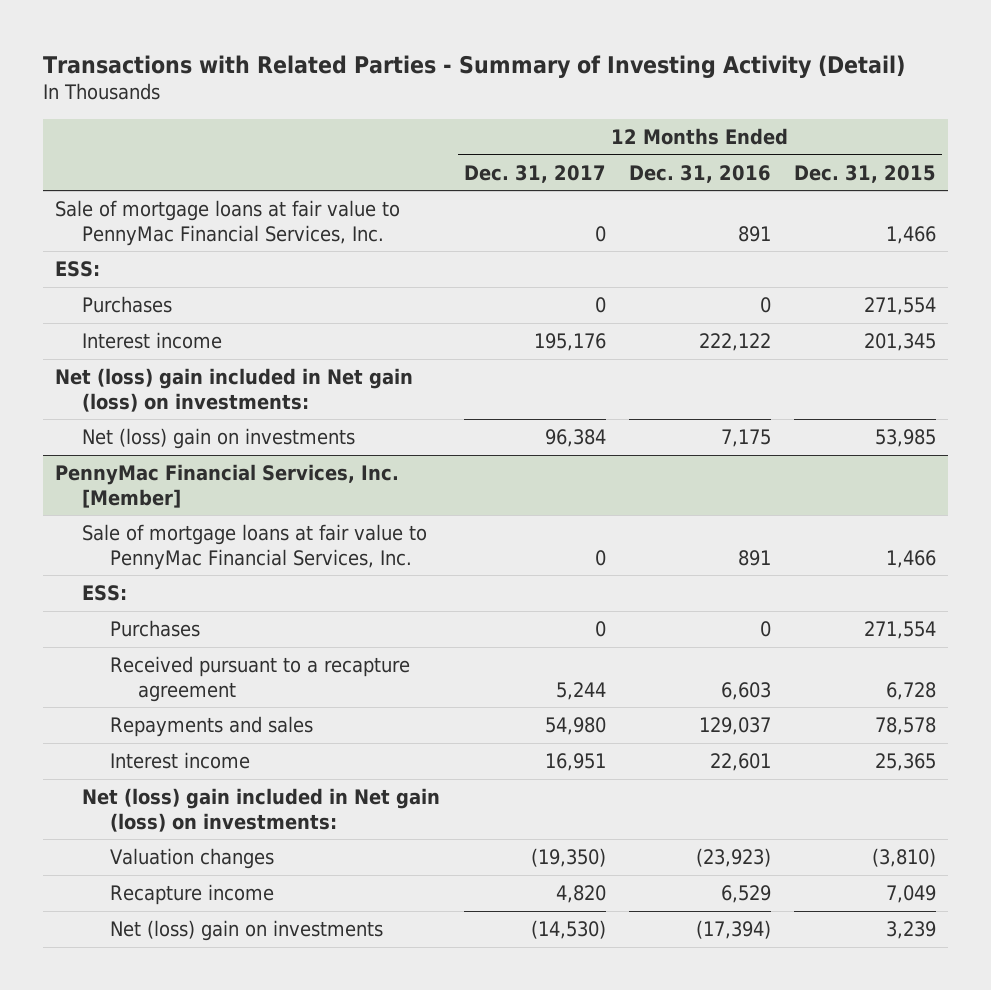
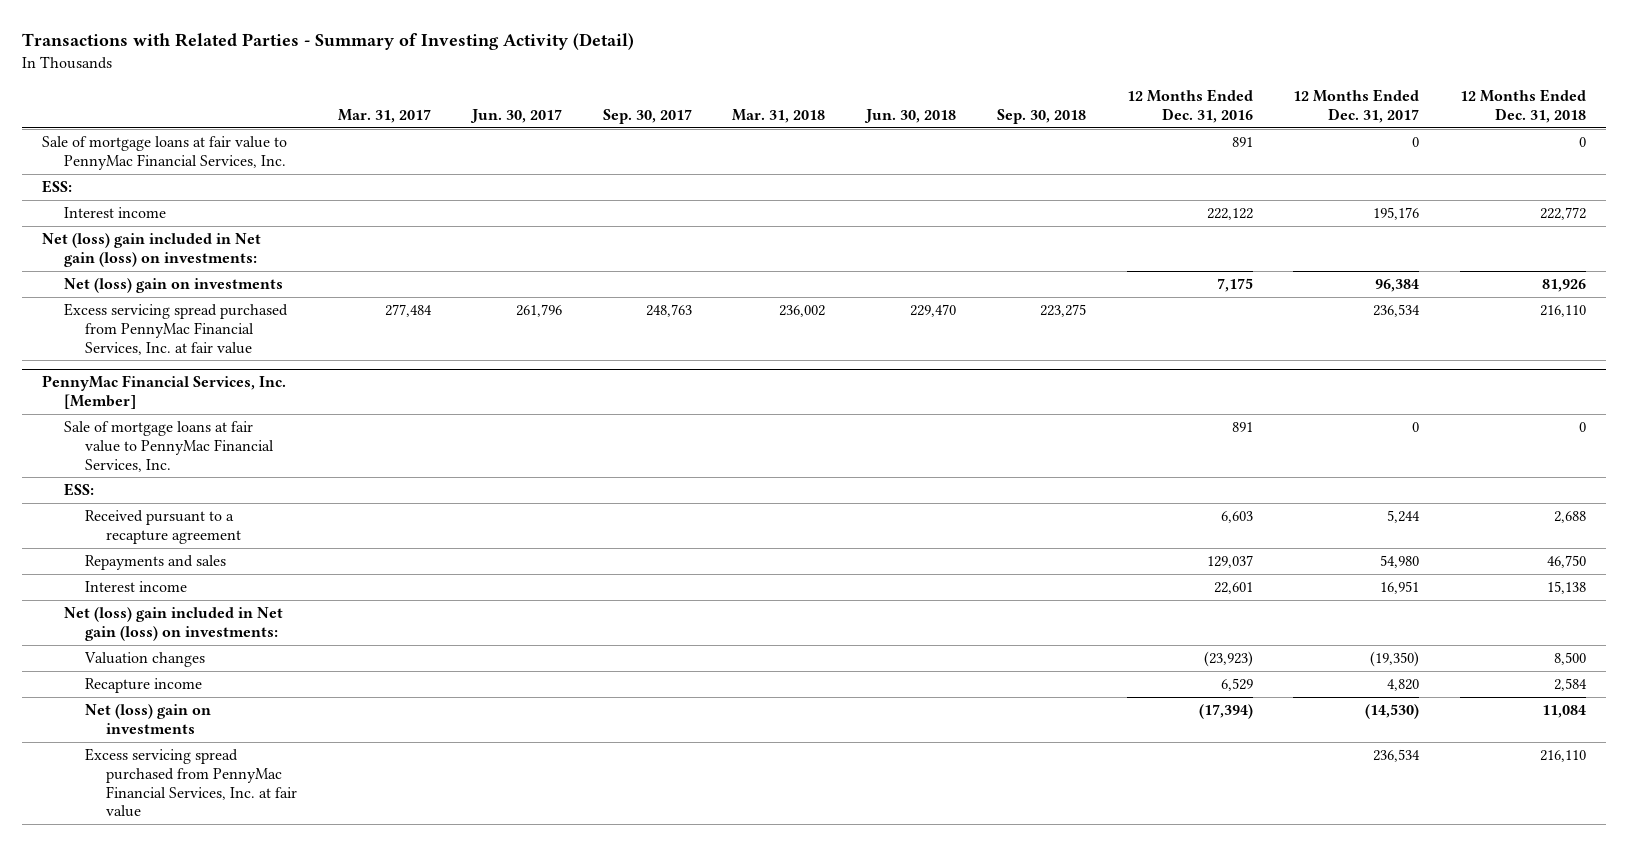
- | 12 Months Ended Dec. 31, 2017 | 12 Months Ended Dec. 31, 2016 | 12 Months Ended Dec. 31, 2015
+ | Mar. 31, 2017 | Jun. 30, 2017 | Sep. 30, 2017 | Mar. 31, 2018 | Jun. 30, 2018 | Sep. 30, 2018 | 12 Months Ended Dec. 31, 2016 | 12 Months Ended Dec. 31, 2017 | 12 Months Ended Dec. 31, 2018
- Purchases | 0 | 0 | 271,554
+ Excess servicing spread purchased from PennyMac Financial Services, Inc. at fair value | 277,484 | 261,796 | 248,763 | 236,002 | 229,470 | 223,275 | | 236,534 | 216,110
@ PennyMac Financial Services, Inc. [Member]
- Purchases | 0 | 0 | 271,554
+ Excess servicing spread purchased from PennyMac Financial Services, Inc. at fair value | | | | | | | | 236,534 | 216,110

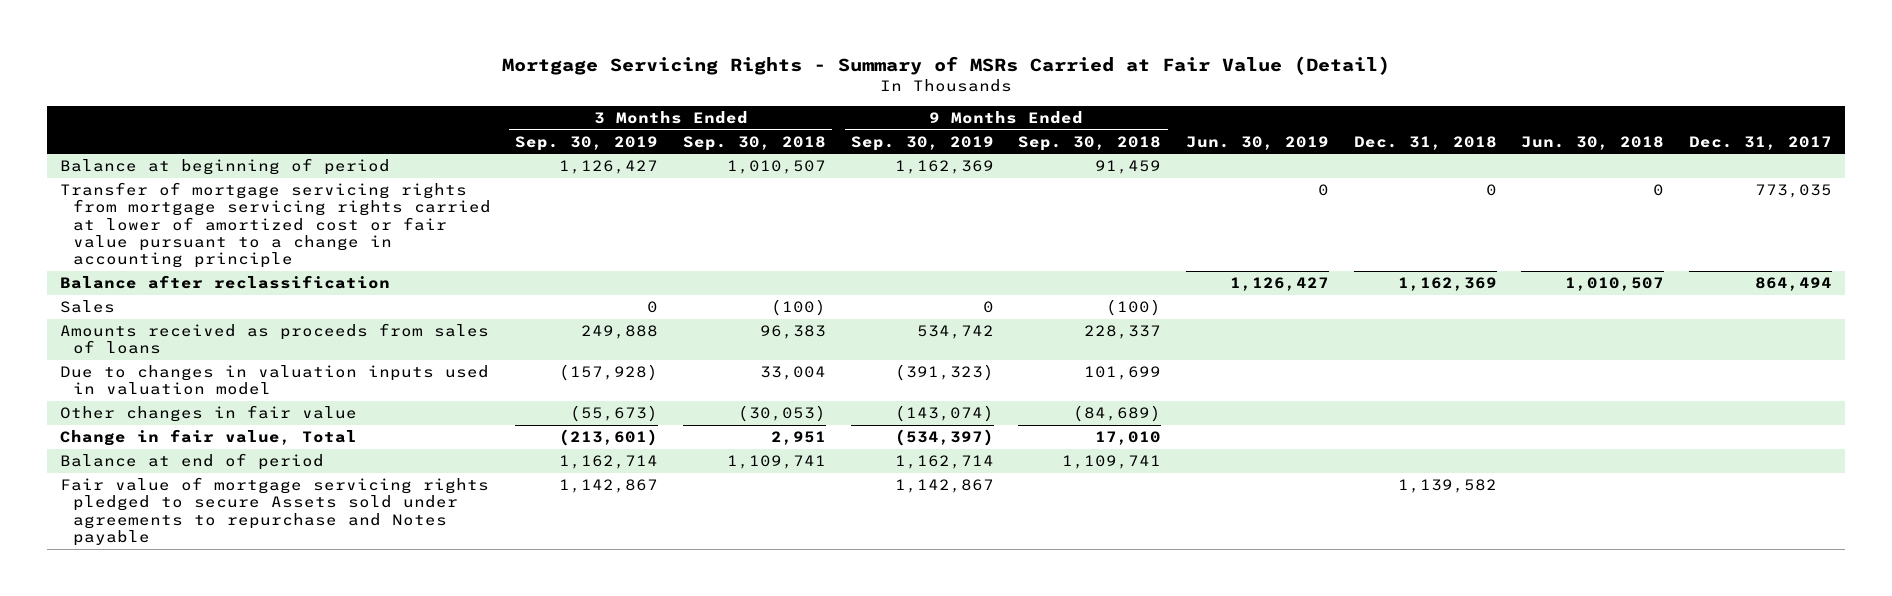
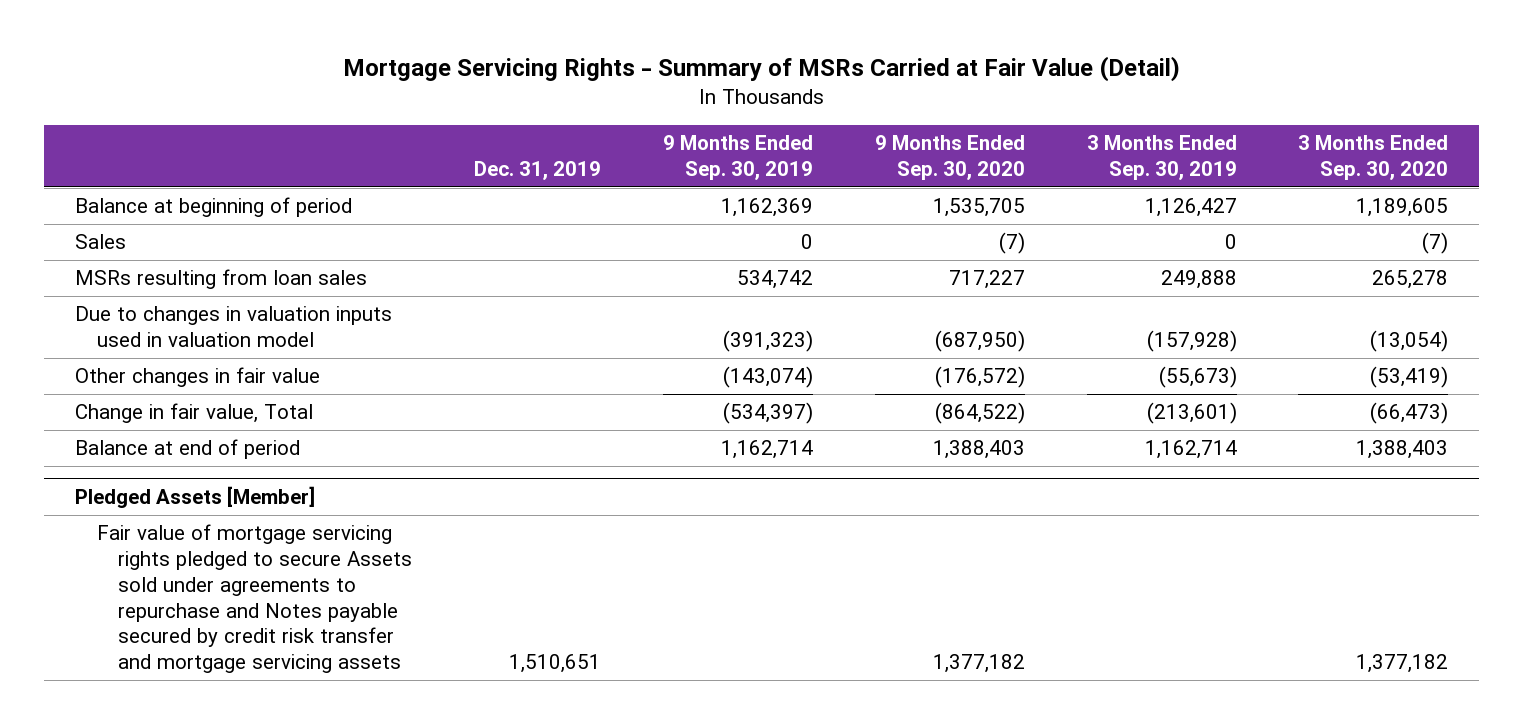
- | 3 Months Ended Sep. 30, 2019 | 3 Months Ended Sep. 30, 2018 | 9 Months Ended Sep. 30, 2019 | 9 Months Ended Sep. 30, 2018 | Jun. 30, 2019 | Dec. 31, 2018 | Jun. 30, 2018 | Dec. 31, 2017
+ | Dec. 31, 2019 | 9 Months Ended Sep. 30, 2019 | 9 Months Ended Sep. 30, 2020 | 3 Months Ended Sep. 30, 2019 | 3 Months Ended Sep. 30, 2020
- Transfer of mortgage servicing rights from mortgage servicing rights carried at lower of amortized cost or fair value pursuant to a change in accounting principle | | | | | 0 | 0 | 0 | 773,035
- Balance after reclassification | | | | | 1,126,427 | 1,162,369 | 1,010,507 | 864,494
- Amounts received as proceeds from sales of loans | 249,888 | 96,383 | 534,742 | 228,337 | | | |
+ MSRs resulting from loan sales | | 534,742 | 717,227 | 249,888 | 265,278
- Fair value of mortgage servicing rights pledged to secure Assets sold under agreements to repurchase and Notes payable | 1,142,867 | | 1,142,867 | | | 1,139,582 | |
+ Pledged Assets [Member]
+ Fair value of mortgage servicing rights pledged to secure Assets sold under agreements to repurchase and Notes payable secured by credit risk transfer and mortgage servicing assets | 1,510,651 | | 1,377,182 | | 1,377,182

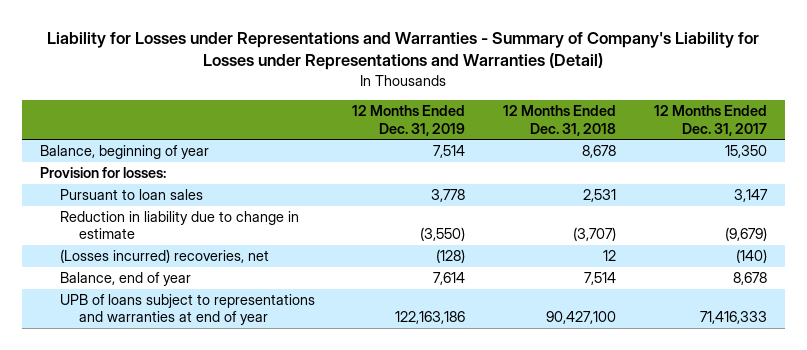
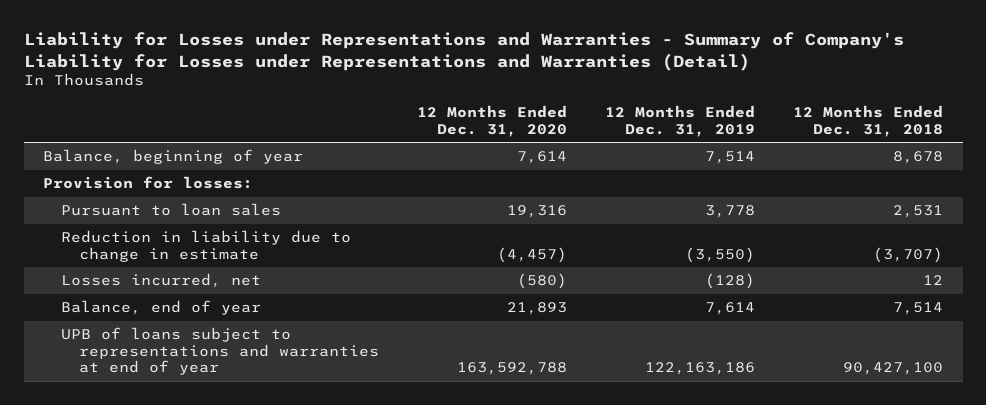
- | 12 Months Ended Dec. 31, 2019 | 12 Months Ended Dec. 31, 2018 | 12 Months Ended Dec. 31, 2017
+ | 12 Months Ended Dec. 31, 2020 | 12 Months Ended Dec. 31, 2019 | 12 Months Ended Dec. 31, 2018
- (Losses incurred) recoveries, net | (128) | 12 | (140)
+ Losses incurred, net | (580) | (128) | 12

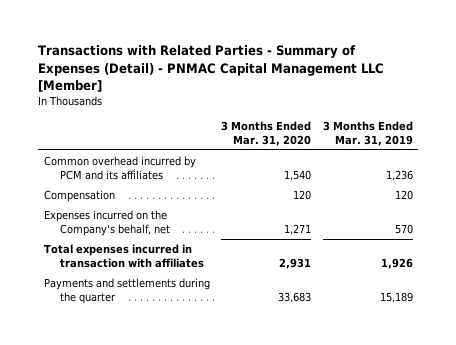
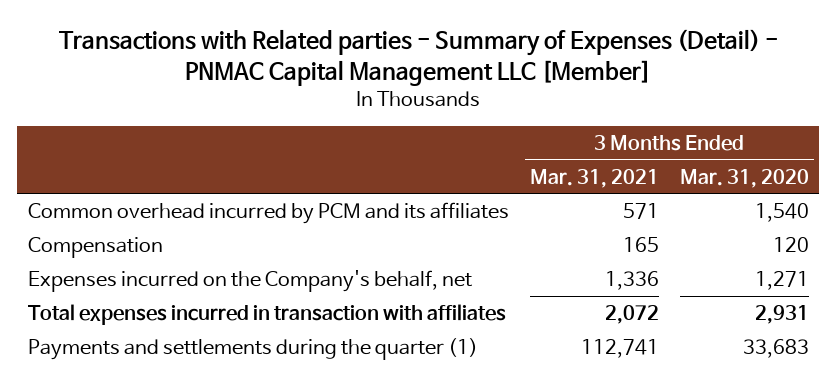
- Transactions with Related Parties - Summary of Expenses (Detail) - PNMAC Capital Management LLC [Member]
+ Transactions with Related parties - Summary of Expenses (Detail) - PNMAC Capital Management LLC [Member]
- | 3 Months Ended Mar. 31, 2020 | 3 Months Ended Mar. 31, 2019
+ | 3 Months Ended Mar. 31, 2021 | 3 Months Ended Mar. 31, 2020
- Payments and settlements during the quarter | 33,683 | 15,189
+ Payments and settlements during the quarter (1) | 112,741 | 33,683

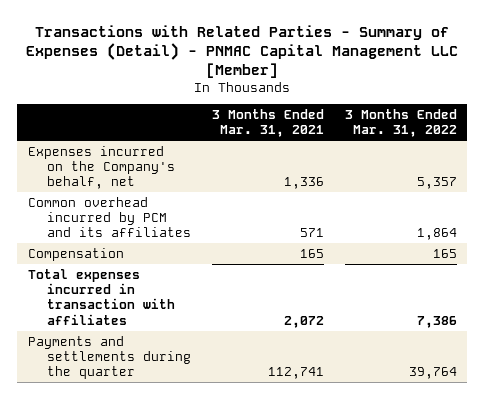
- Transactions with Related parties - Summary of Expenses (Detail) - PNMAC Capital Management LLC [Member]
+ Transactions with Related Parties - Summary of Expenses (Detail) - PNMAC Capital Management LLC [Member]
- | 3 Months Ended Mar. 31, 2021 | 3 Months Ended Mar. 31, 2020
+ | 3 Months Ended Mar. 31, 2021 | 3 Months Ended Mar. 31, 2022
moved up: Expenses incurred on the Company's behalf, net | 1,336 | 5,357
- Payments and settlements during the quarter (1) | 112,741 | 33,683
+ Payments and settlements during the quarter | 112,741 | 39,764

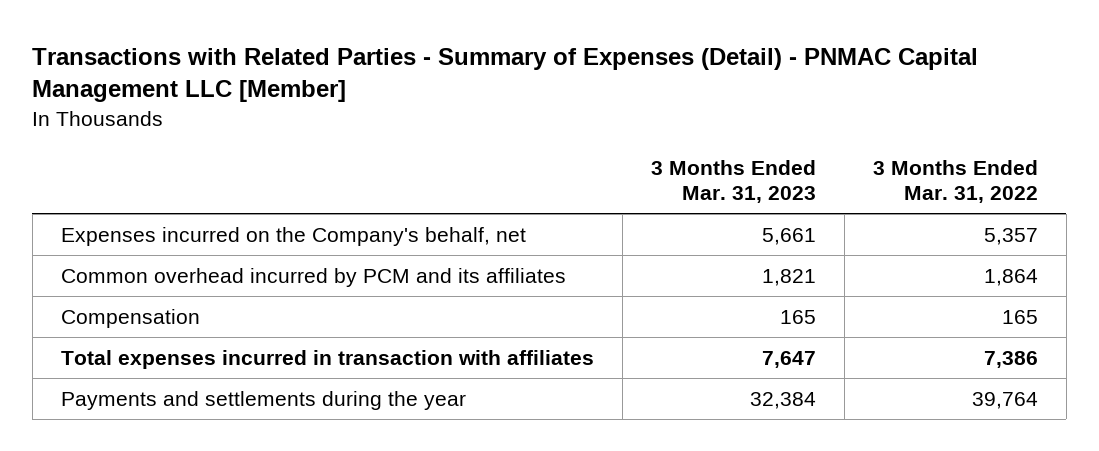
- | 3 Months Ended Mar. 31, 2021 | 3 Months Ended Mar. 31, 2022
+ | 3 Months Ended Mar. 31, 2023 | 3 Months Ended Mar. 31, 2022
- Payments and settlements during the quarter | 112,741 | 39,764
+ Payments and settlements during the year | 32,384 | 39,764

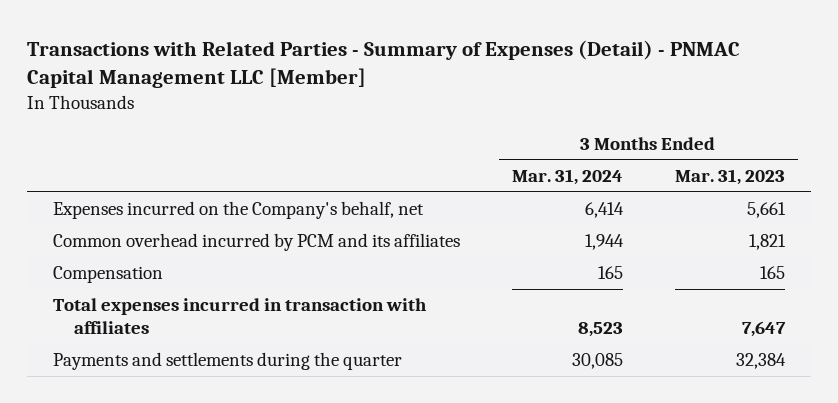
- | 3 Months Ended Mar. 31, 2023 | 3 Months Ended Mar. 31, 2022
+ | 3 Months Ended Mar. 31, 2024 | 3 Months Ended Mar. 31, 2023
- Payments and settlements during the year | 32,384 | 39,764
+ Payments and settlements during the quarter | 30,085 | 32,384

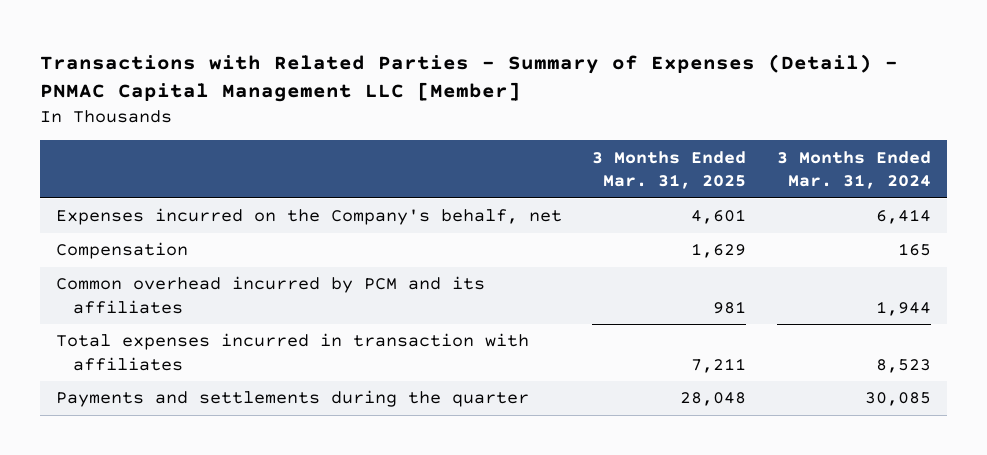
- | 3 Months Ended Mar. 31, 2024 | 3 Months Ended Mar. 31, 2023
+ | 3 Months Ended Mar. 31, 2025 | 3 Months Ended Mar. 31, 2024
moved down: Common overhead incurred by PCM and its affiliates | 981 | 1,944

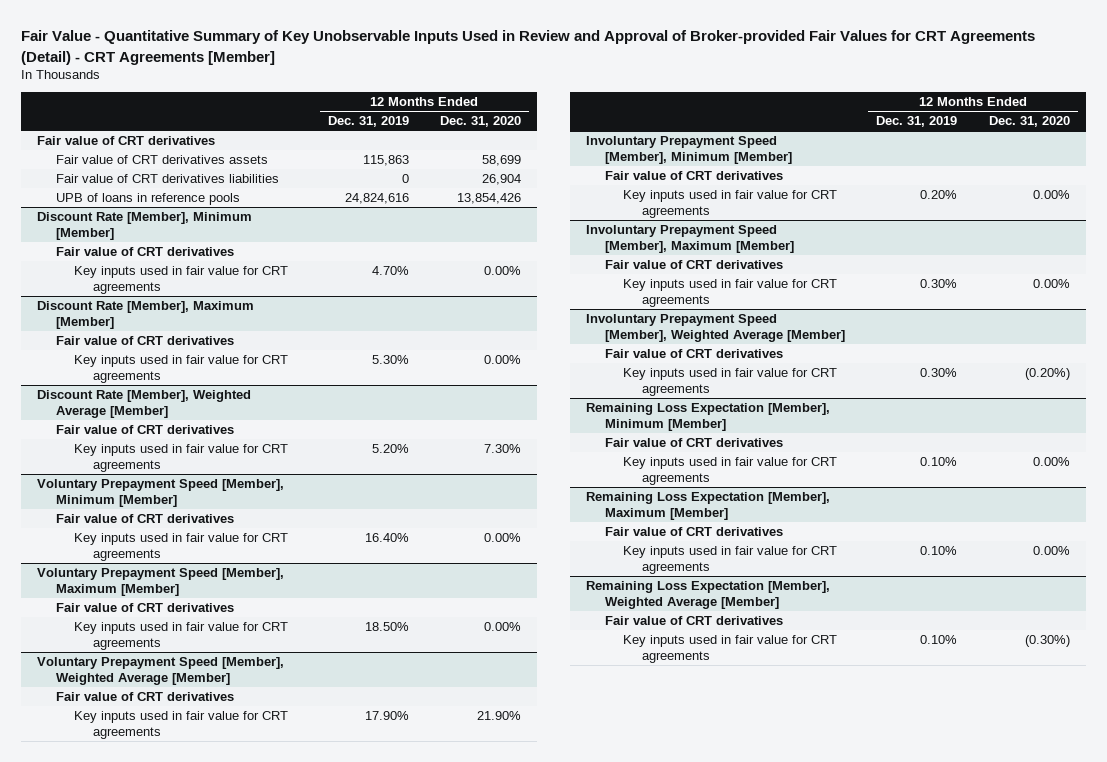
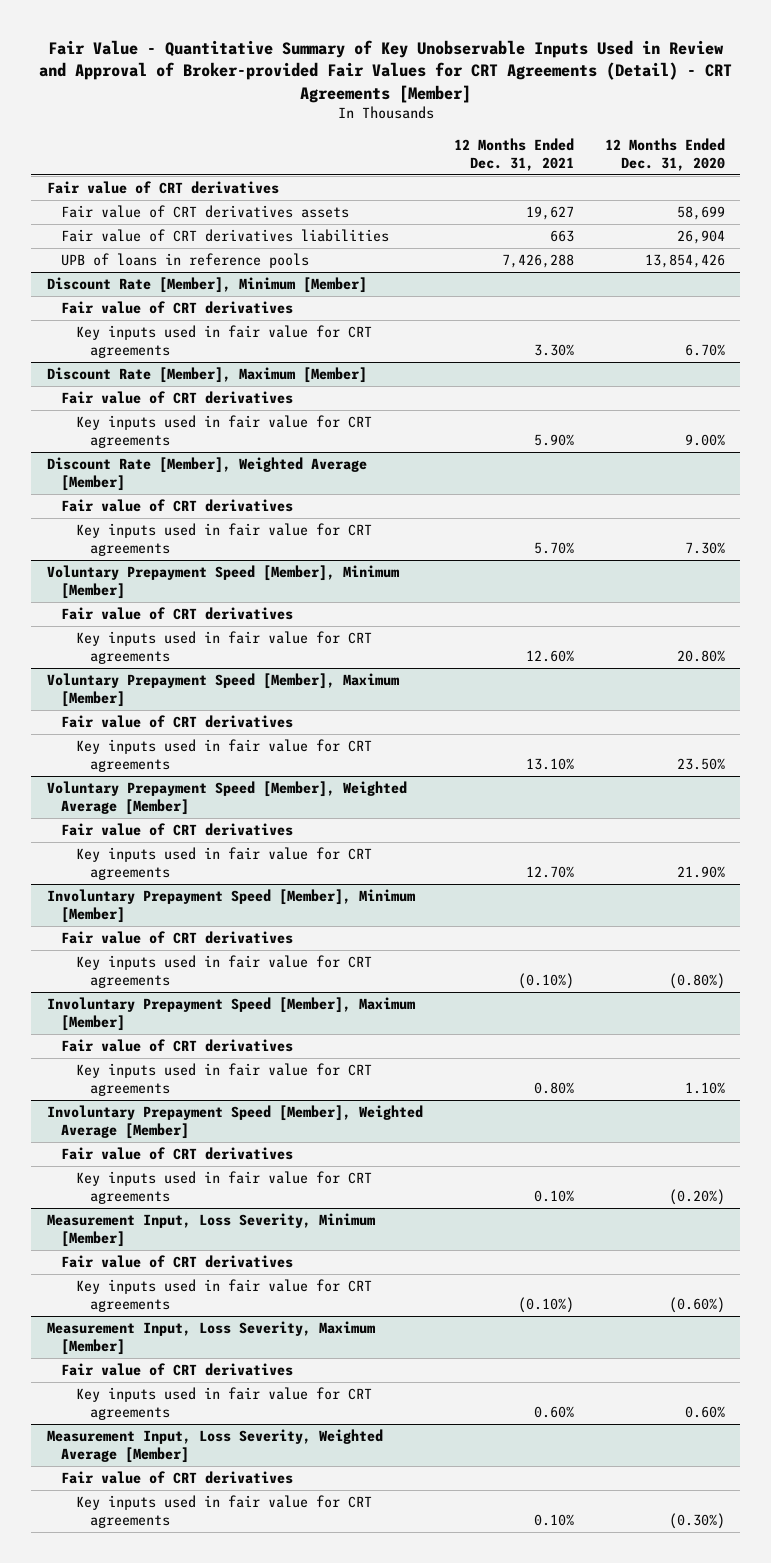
- | 12 Months Ended Dec. 31, 2019 | 12 Months Ended Dec. 31, 2020
+ | 12 Months Ended Dec. 31, 2021 | 12 Months Ended Dec. 31, 2020
@ Discount Rate [Member], Minimum [Member]
- Key inputs used in fair value for CRT agreements | 4.70% | 0.00%
+ Key inputs used in fair value for CRT agreements | 3.30% | 6.70%
@ Discount Rate [Member], Maximum [Member]
- Key inputs used in fair value for CRT agreements | 5.30% | 0.00%
+ Key inputs used in fair value for CRT agreements | 5.90% | 9.00%
@ Voluntary Prepayment Speed [Member], Minimum [Member]
- Key inputs used in fair value for CRT agreements | 16.40% | 0.00%
+ Key inputs used in fair value for CRT agreements | 12.60% | 20.80%
@ Voluntary Prepayment Speed [Member], Maximum [Member]
- Key inputs used in fair value for CRT agreements | 18.50% | 0.00%
+ Key inputs used in fair value for CRT agreements | 13.10% | 23.50%
@ Involuntary Prepayment Speed [Member], Minimum [Member]
- Key inputs used in fair value for CRT agreements | 0.20% | 0.00%
+ Key inputs used in fair value for CRT agreements | (0.10%) | (0.80%)
@ Involuntary Prepayment Speed [Member], Maximum [Member]
- Key inputs used in fair value for CRT agreements | 0.30% | 0.00%
+ Key inputs used in fair value for CRT agreements | 0.80% | 1.10%
- Remaining Loss Expectation [Member], Minimum [Member]
+ Measurement Input, Loss Severity, Minimum [Member]
- Key inputs used in fair value for CRT agreements | 0.10% | 0.00%
- Remaining Loss Expectation [Member], Maximum [Member]
+ Key inputs used in fair value for CRT agreements | (0.10%) | (0.60%)
+ Measurement Input, Loss Severity, Maximum [Member]
- Key inputs used in fair value for CRT agreements | 0.10% | 0.00%
- Remaining Loss Expectation [Member], Weighted Average [Member]
+ Key inputs used in fair value for CRT agreements | 0.60% | 0.60%
+ Measurement Input, Loss Severity, Weighted Average [Member]

